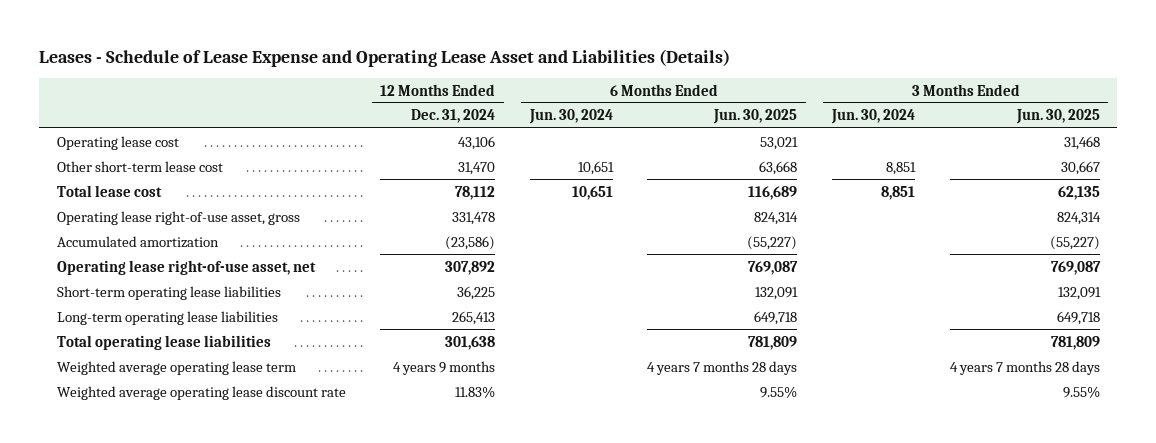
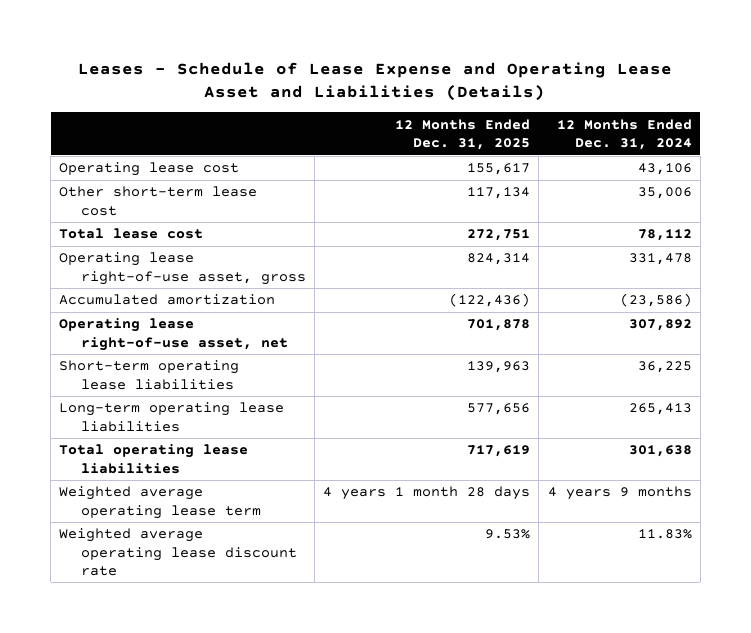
- | 12 Months Ended Dec. 31, 2024 | 6 Months Ended Jun. 30, 2024 | 6 Months Ended Jun. 30, 2025 | 3 Months Ended Jun. 30, 2024 | 3 Months Ended Jun. 30, 2025
+ | 12 Months Ended Dec. 31, 2025 | 12 Months Ended Dec. 31, 2024
- Other short-term lease cost | 31,470 | 10,651 | 63,668 | 8,851 | 30,667
+ Other short-term lease cost | 117,134 | 35,006

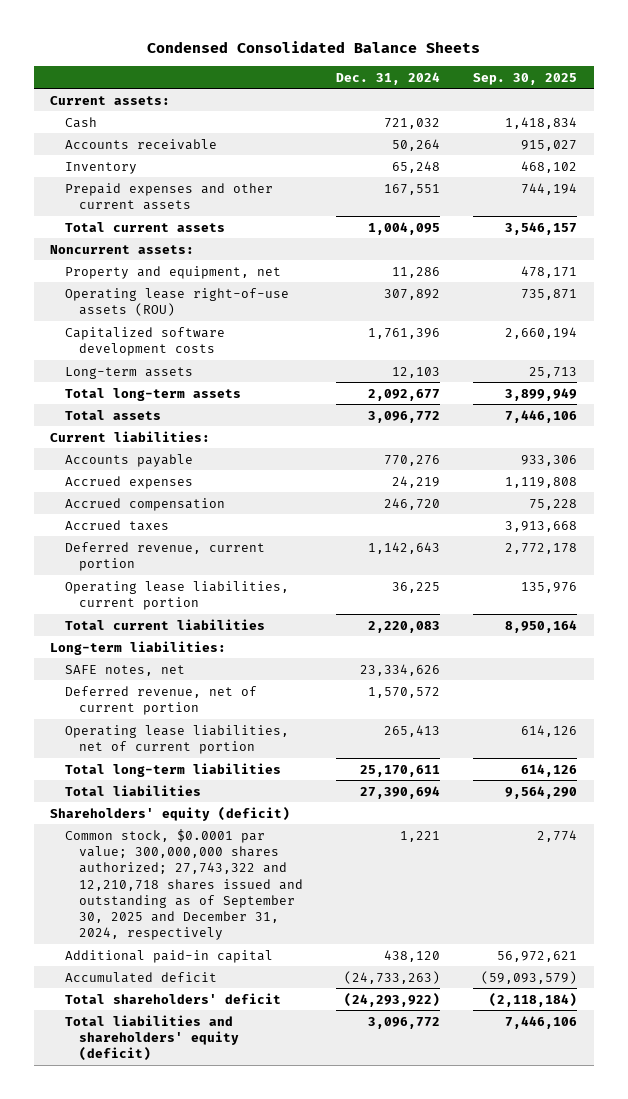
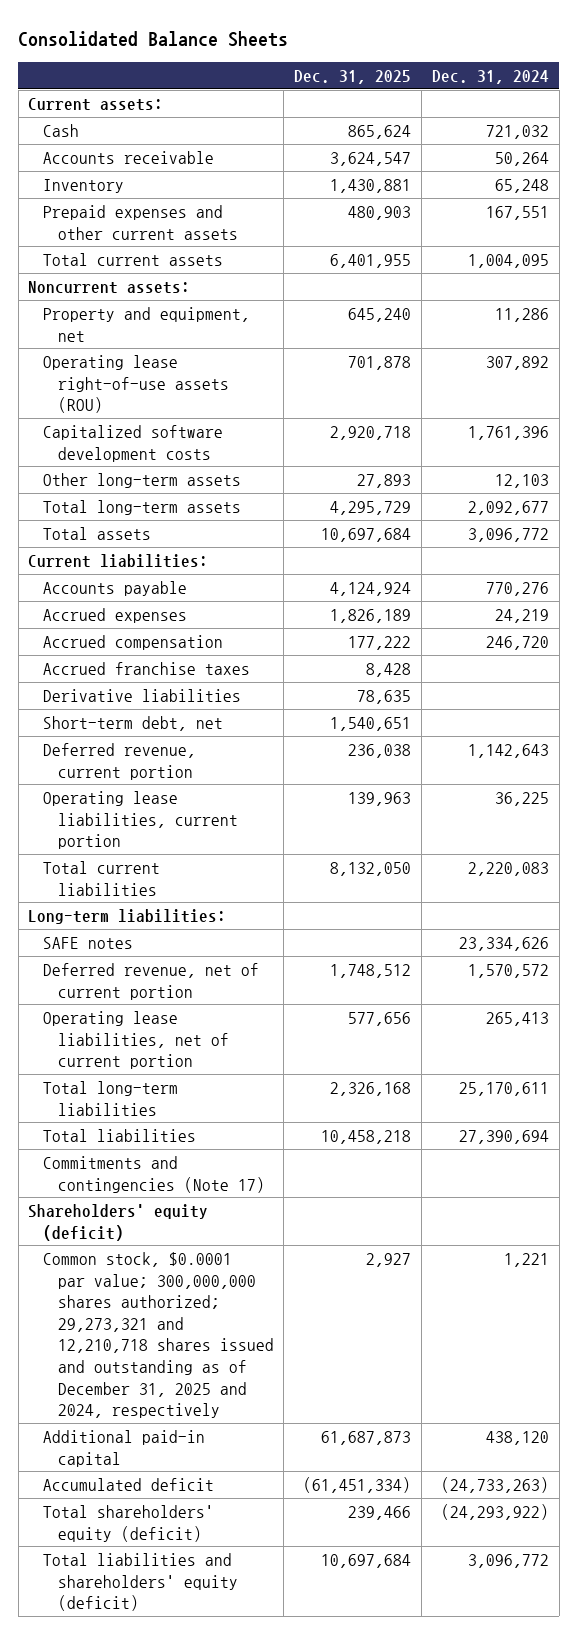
- Condensed Consolidated Balance Sheets
+ Consolidated Balance Sheets
- | Dec. 31, 2024 | Sep. 30, 2025
+ | Dec. 31, 2025 | Dec. 31, 2024
- Long-term assets | 12,103 | 25,713
+ Other long-term assets | 27,893 | 12,103
- Accrued taxes | | 3,913,668
+ Accrued franchise taxes | 8,428 |
+ Derivative liabilities | 78,635 |
+ Short-term debt, net | 1,540,651 |
- SAFE notes, net | 23,334,626 |
+ SAFE notes | | 23,334,626
+ Commitments and contingencies (Note 17)
- Common stock, $0.0001 par value; 300,000,000 shares authorized; 27,743,322 and 12,210,718 shares issued and outstanding as of September 30, 2025 and December 31, 2024, respectively | 1,221 | 2,774
+ Common stock, $0.0001 par value; 300,000,000 shares authorized; 29,273,321 and 12,210,718 shares issued and outstanding as of December 31, 2025 and 2024, respectively | 2,927 | 1,221
- Total shareholders' deficit | (24,293,922) | (2,118,184)
+ Total shareholders' equity (deficit) | 239,466 | (24,293,922)

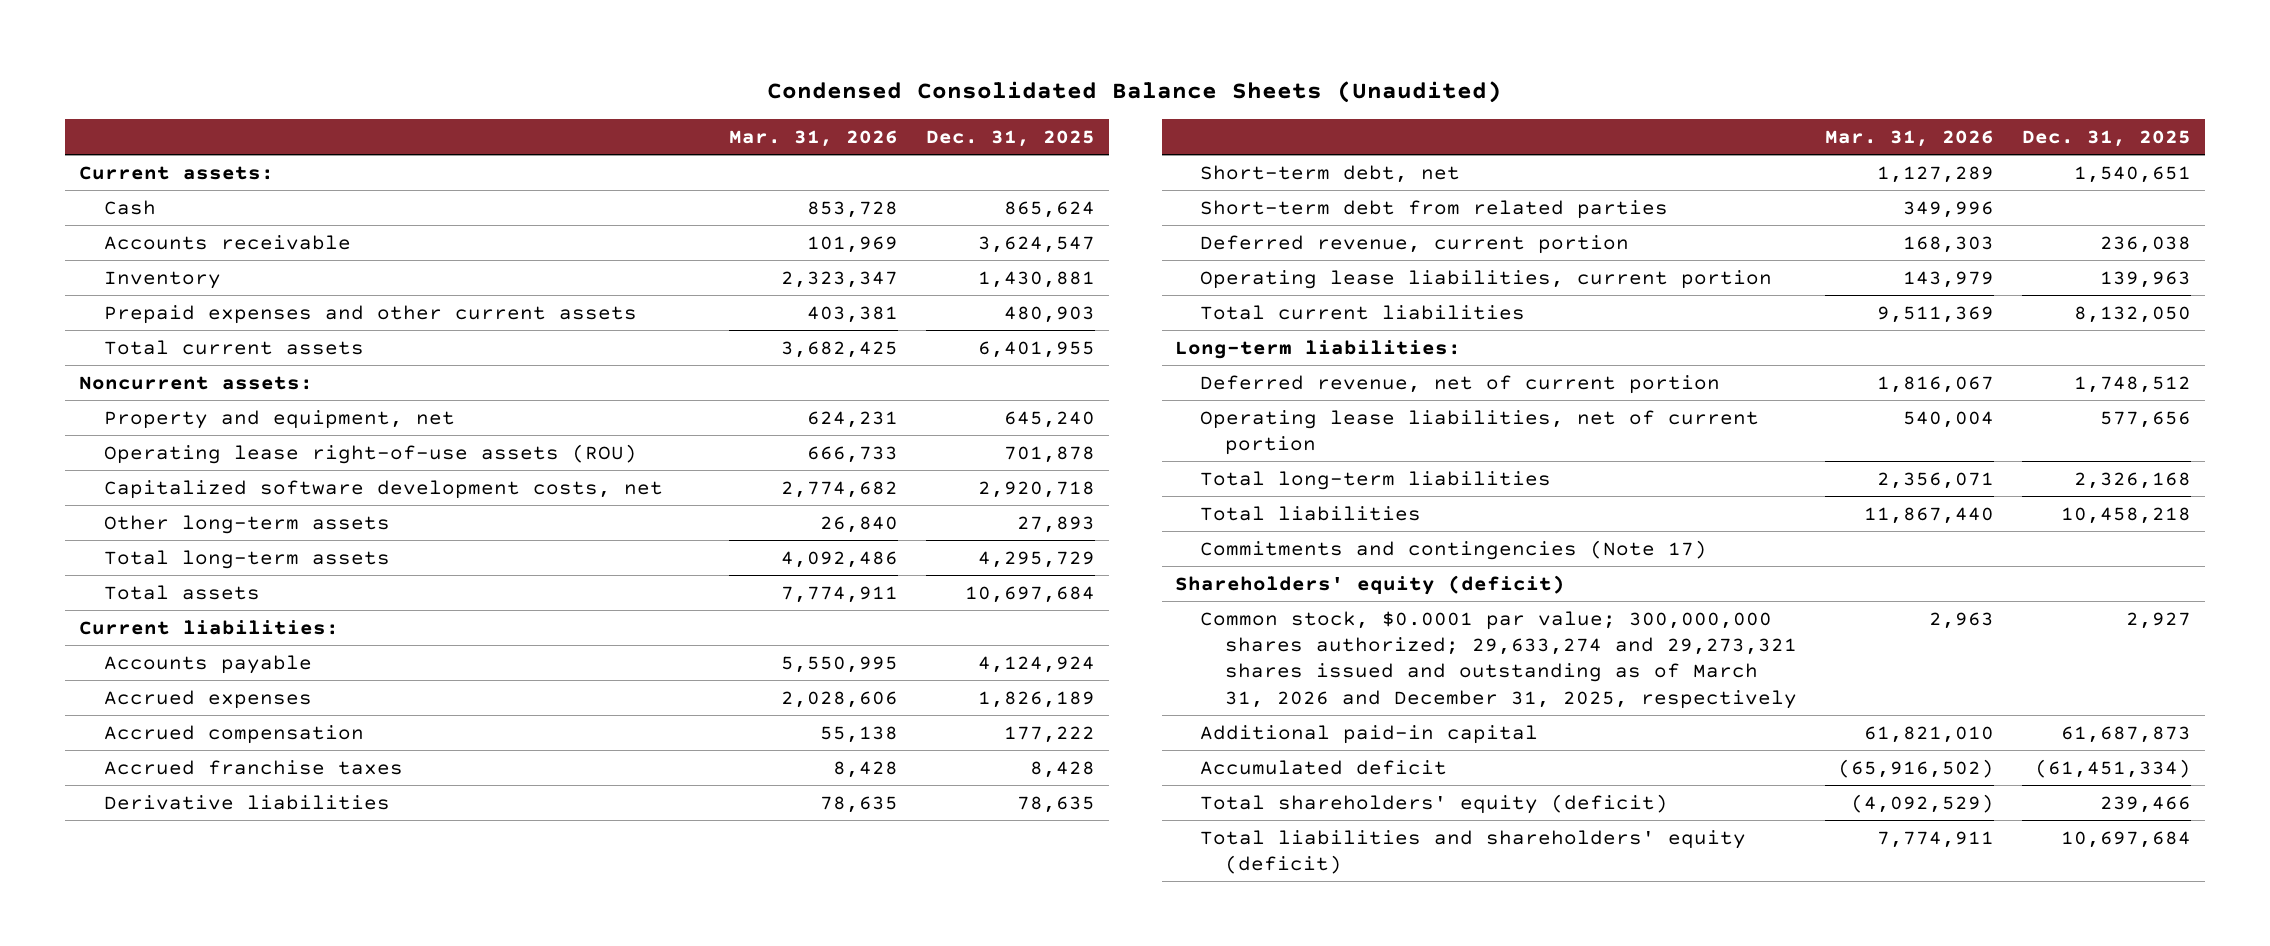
- Consolidated Balance Sheets
+ Condensed Consolidated Balance Sheets (Unaudited)
- | Dec. 31, 2025 | Dec. 31, 2024
+ | Mar. 31, 2026 | Dec. 31, 2025
- Capitalized software development costs | 2,920,718 | 1,761,396
+ Capitalized software development costs, net | 2,774,682 | 2,920,718
+ Short-term debt from related parties | 349,996 |
- SAFE notes | | 23,334,626
- Common stock, $0.0001 par value; 300,000,000 shares authorized; 29,273,321 and 12,210,718 shares issued and outstanding as of December 31, 2025 and 2024, respectively | 2,927 | 1,221
+ Common stock, $0.0001 par value; 300,000,000 shares authorized; 29,633,274 and 29,273,321 shares issued and outstanding as of March 31, 2026 and December 31, 2025, respectively | 2,963 | 2,927

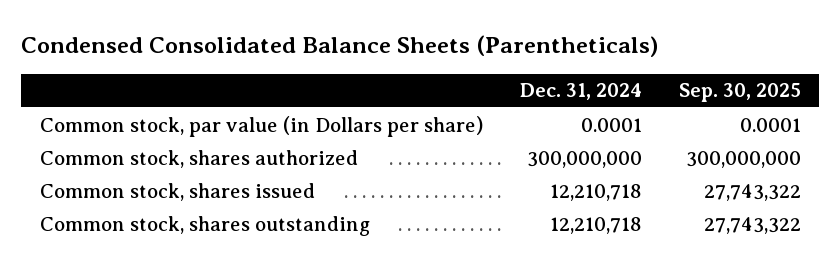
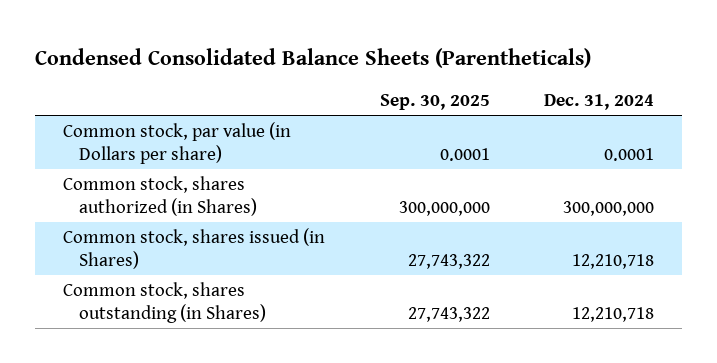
- | Dec. 31, 2024 | Sep. 30, 2025
+ | Sep. 30, 2025 | Dec. 31, 2024
- Common stock, shares authorized | 300,000,000 | 300,000,000
- Common stock, shares issued | 12,210,718 | 27,743,322
- Common stock, shares outstanding | 12,210,718 | 27,743,322
+ Common stock, shares authorized (in Shares) | 300,000,000 | 300,000,000
+ Common stock, shares issued (in Shares) | 27,743,322 | 12,210,718
+ Common stock, shares outstanding (in Shares) | 27,743,322 | 12,210,718

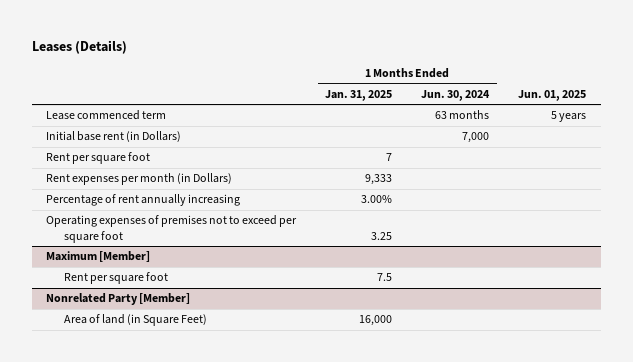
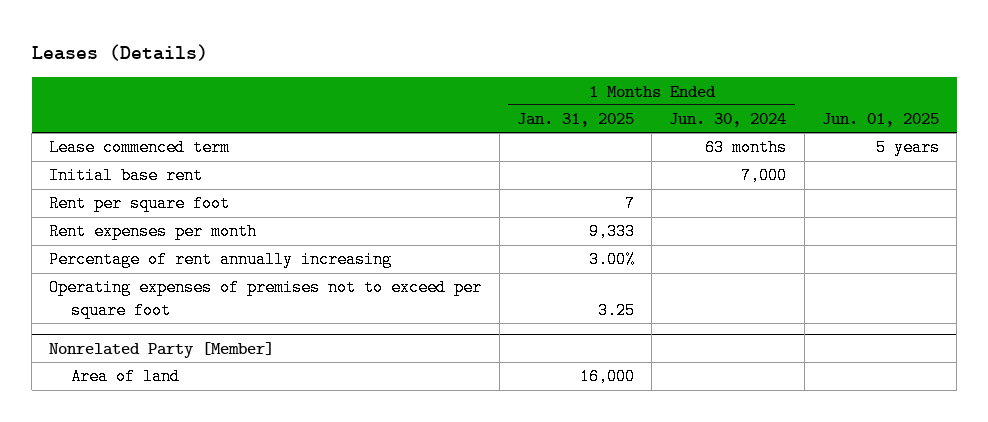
- Initial base rent (in Dollars) | | 7,000 |
+ Initial base rent | | 7,000 |
- Rent expenses per month (in Dollars) | 9,333 | |
+ Rent expenses per month | 9,333 | |
- Maximum [Member]
- Rent per square foot | 7.5 | |
@ Nonrelated Party [Member]
- Area of land (in Square Feet) | 16,000 | |
+ Area of land | 16,000 | |

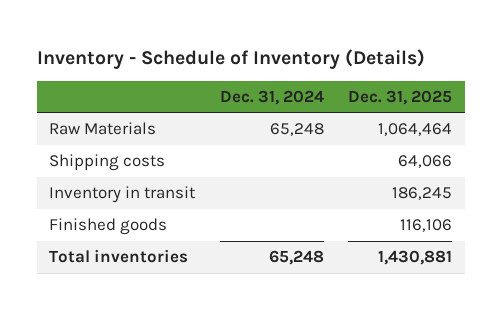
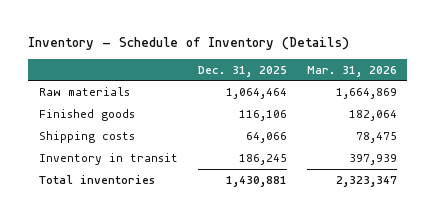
- | Dec. 31, 2024 | Dec. 31, 2025
+ | Dec. 31, 2025 | Mar. 31, 2026
- Raw Materials | 65,248 | 1,064,464
+ Raw materials | 1,064,464 | 1,664,869
moved up: Finished goods | 116,106 | 182,064

